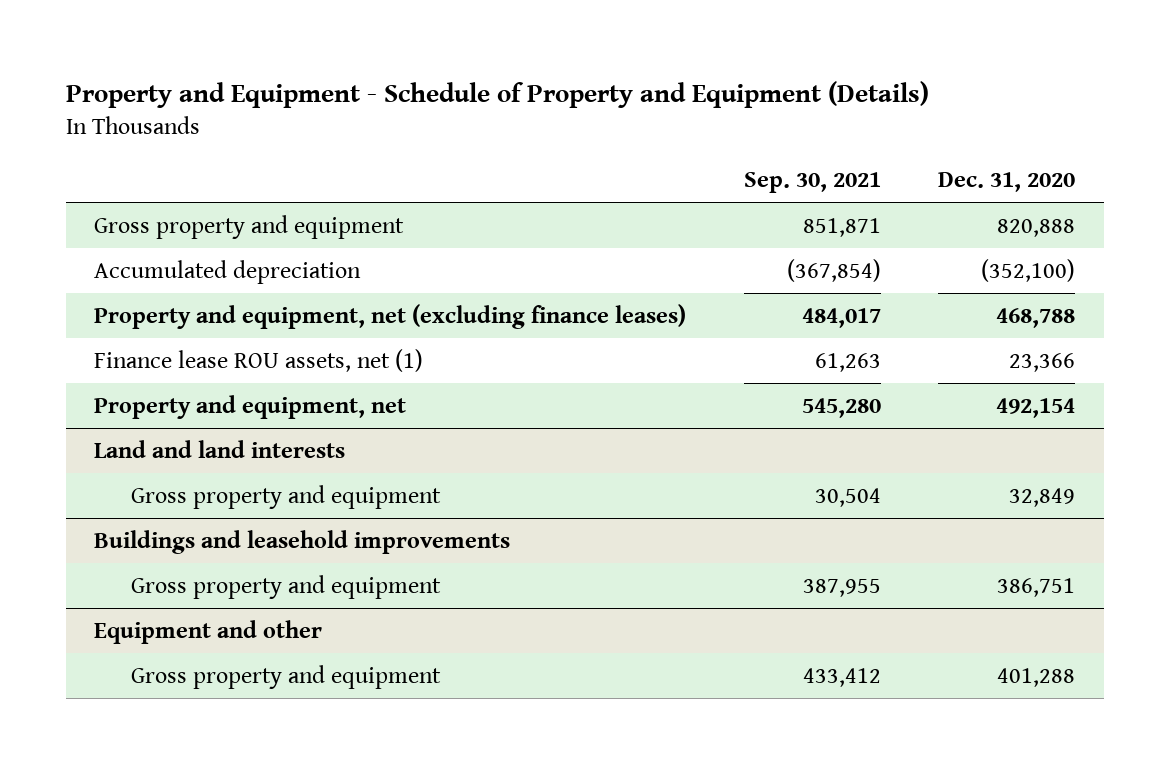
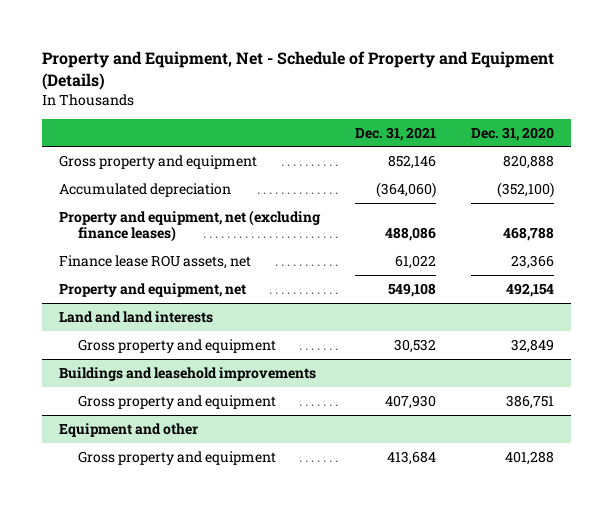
- Property and Equipment - Schedule of Property and Equipment (Details)
+ Property and Equipment, Net - Schedule of Property and Equipment (Details)
- | Sep. 30, 2021 | Dec. 31, 2020
+ | Dec. 31, 2021 | Dec. 31, 2020
- Finance lease ROU assets, net (1) | 61,263 | 23,366
+ Finance lease ROU assets, net | 61,022 | 23,366

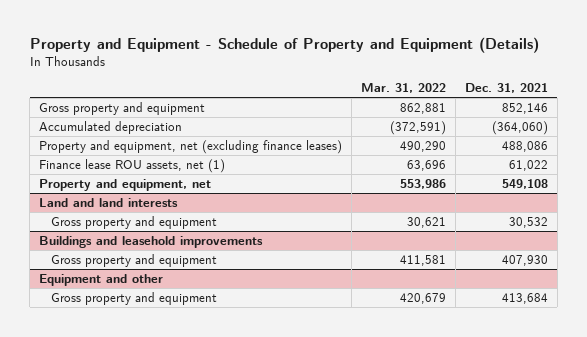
- Property and Equipment, Net - Schedule of Property and Equipment (Details)
+ Property and Equipment - Schedule of Property and Equipment (Details)
- | Dec. 31, 2021 | Dec. 31, 2020
+ | Mar. 31, 2022 | Dec. 31, 2021
- Finance lease ROU assets, net | 61,022 | 23,366
+ Finance lease ROU assets, net (1) | 63,696 | 61,022

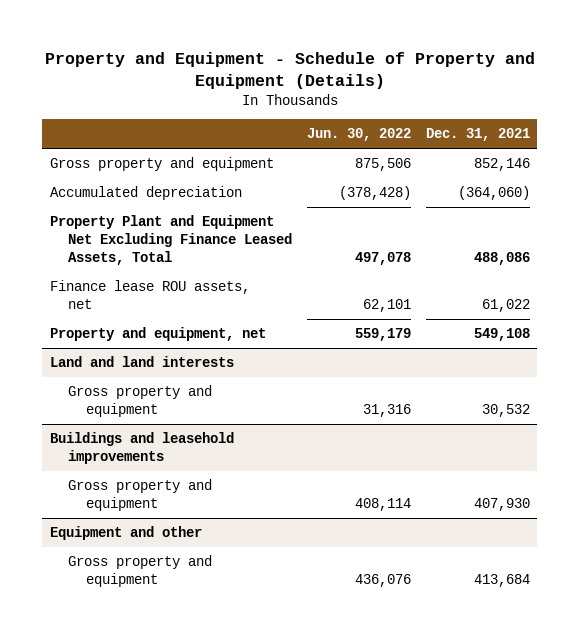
- | Mar. 31, 2022 | Dec. 31, 2021
+ | Jun. 30, 2022 | Dec. 31, 2021
- Property and equipment, net (excluding finance leases) | 490,290 | 488,086
- Finance lease ROU assets, net (1) | 63,696 | 61,022
+ Property Plant and Equipment Net Excluding Finance Leased Assets, Total | 497,078 | 488,086
+ Finance lease ROU assets, net | 62,101 | 61,022

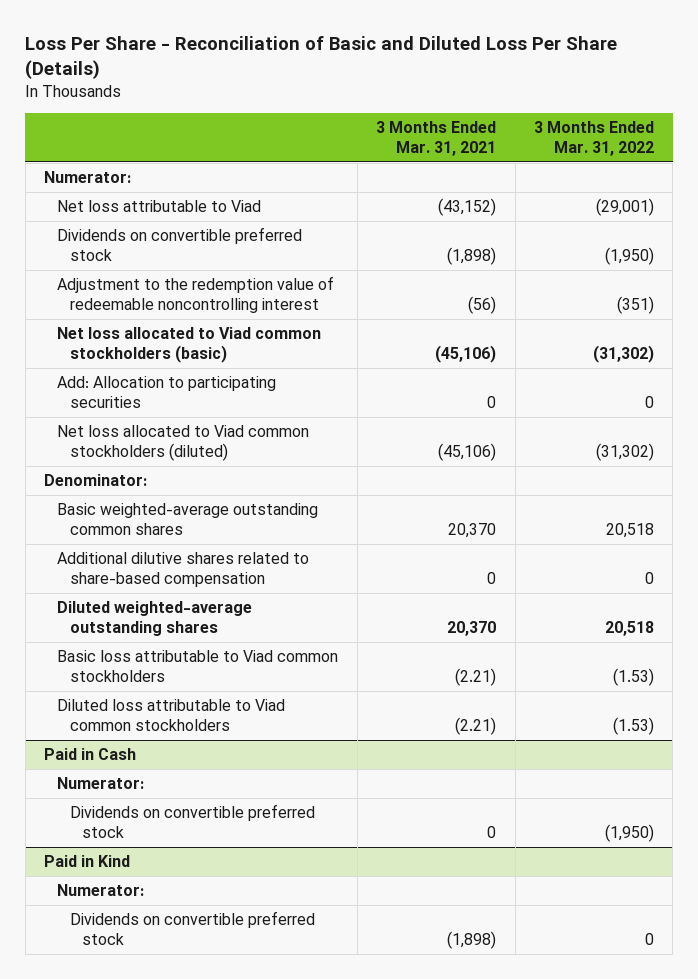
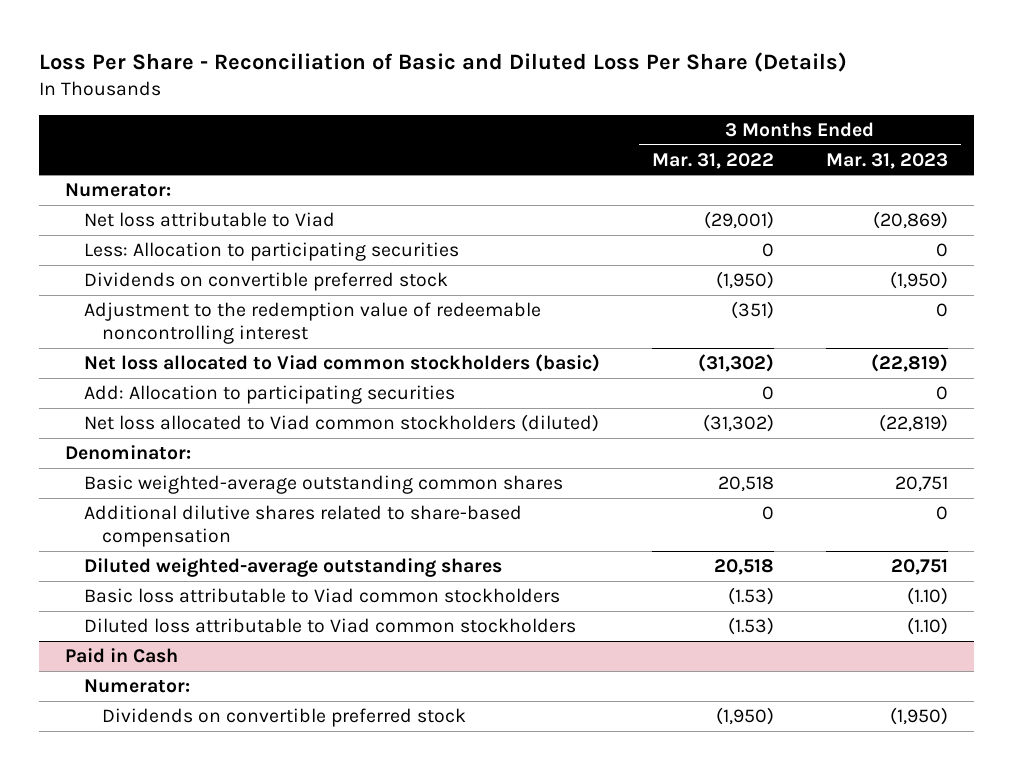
- | 3 Months Ended Mar. 31, 2021 | 3 Months Ended Mar. 31, 2022
+ | 3 Months Ended Mar. 31, 2022 | 3 Months Ended Mar. 31, 2023
+ Less: Allocation to participating securities | 0 | 0
- Paid in Kind
- Numerator:
- Dividends on convertible preferred stock | (1,898) | 0

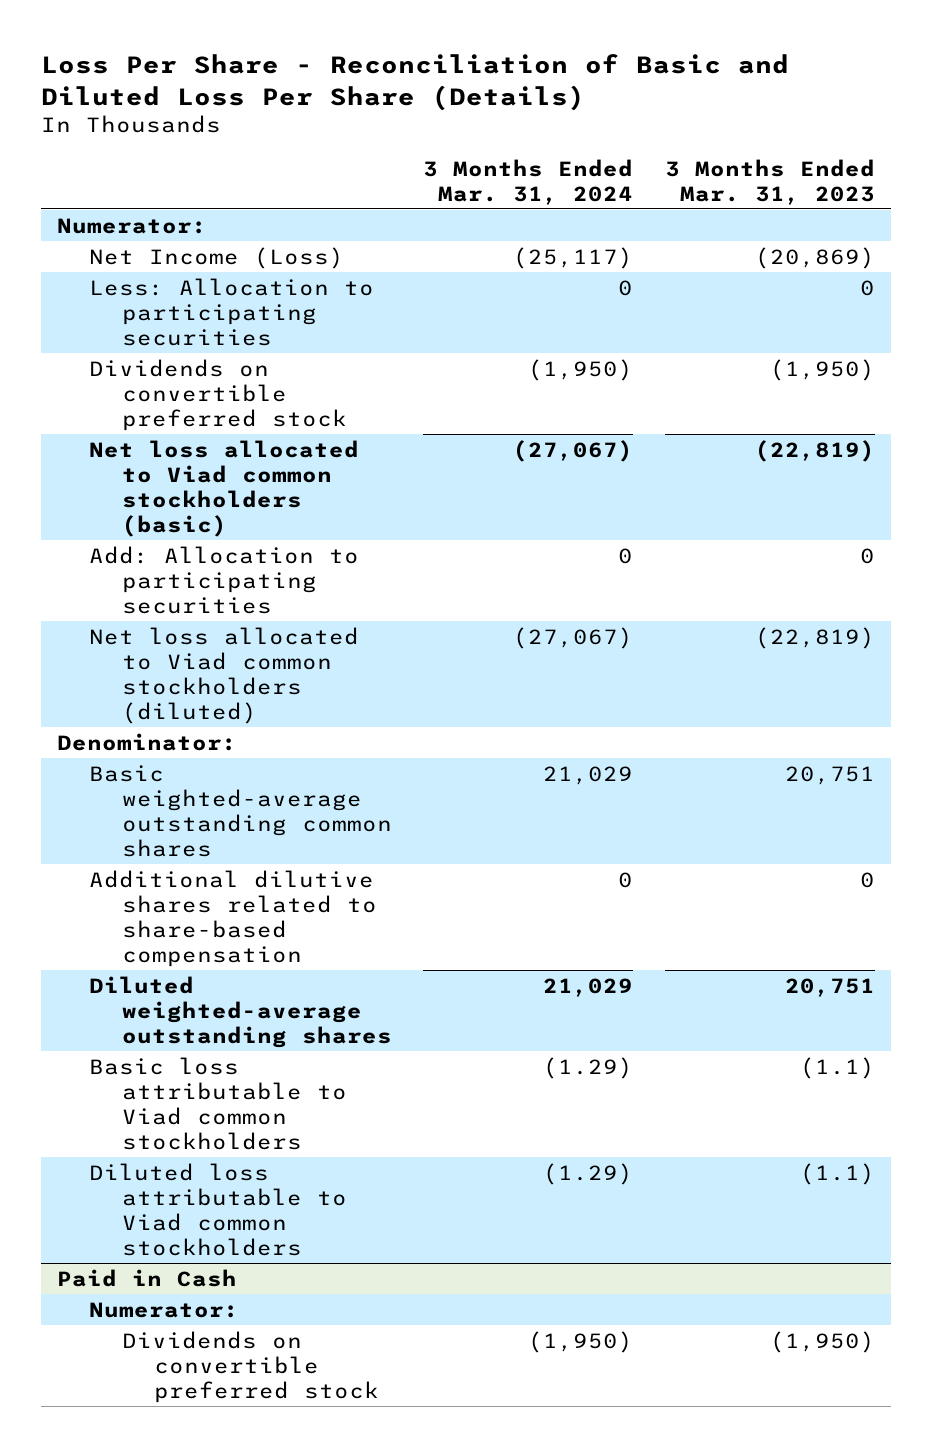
- | 3 Months Ended Mar. 31, 2022 | 3 Months Ended Mar. 31, 2023
+ | 3 Months Ended Mar. 31, 2024 | 3 Months Ended Mar. 31, 2023
- Net loss attributable to Viad | (29,001) | (20,869)
+ Net Income (Loss) | (25,117) | (20,869)
- Adjustment to the redemption value of redeemable noncontrolling interest | (351) | 0
- Basic loss attributable to Viad common stockholders | (1.53) | (1.10)
- Diluted loss attributable to Viad common stockholders | (1.53) | (1.10)
+ Basic loss attributable to Viad common stockholders | (1.29) | (1.1)
+ Diluted loss attributable to Viad common stockholders | (1.29) | (1.1)

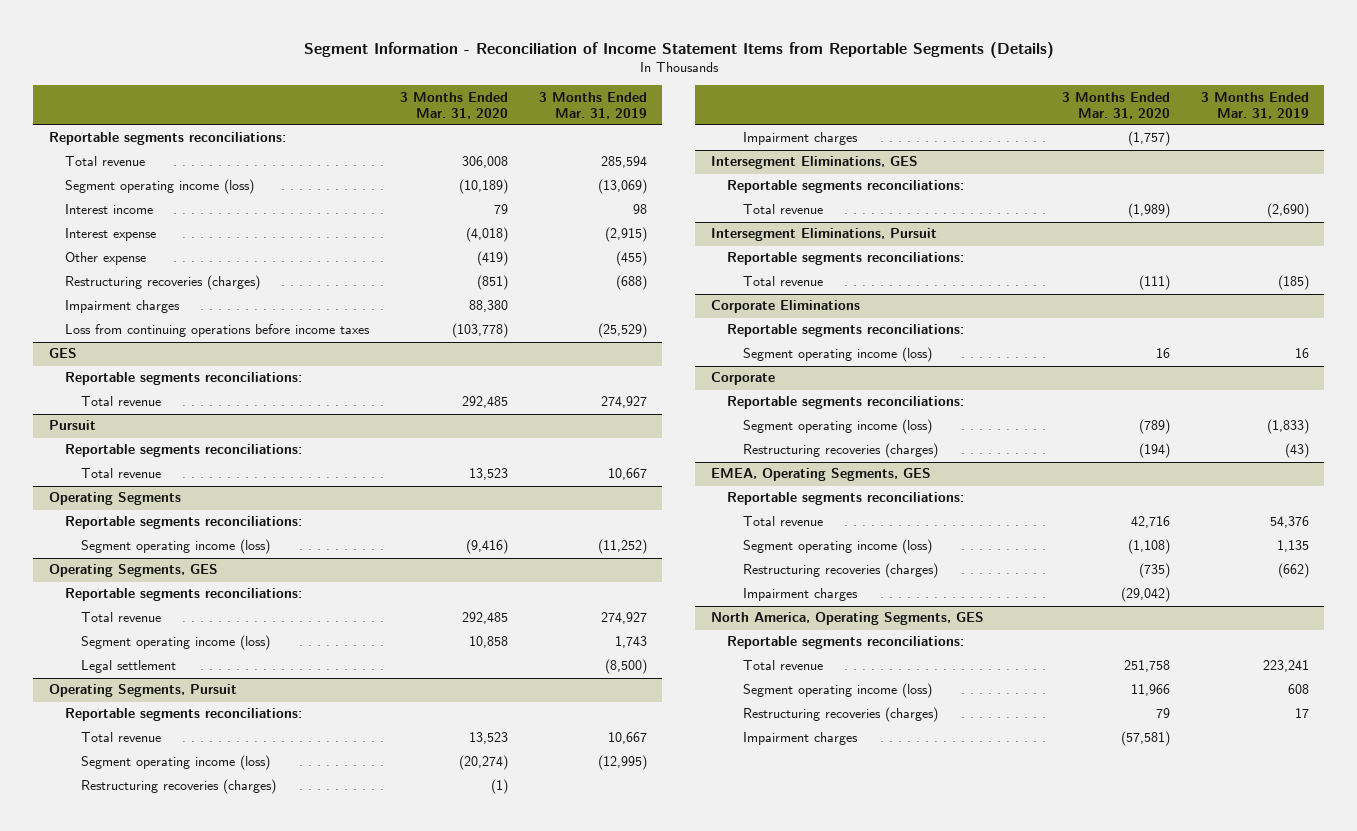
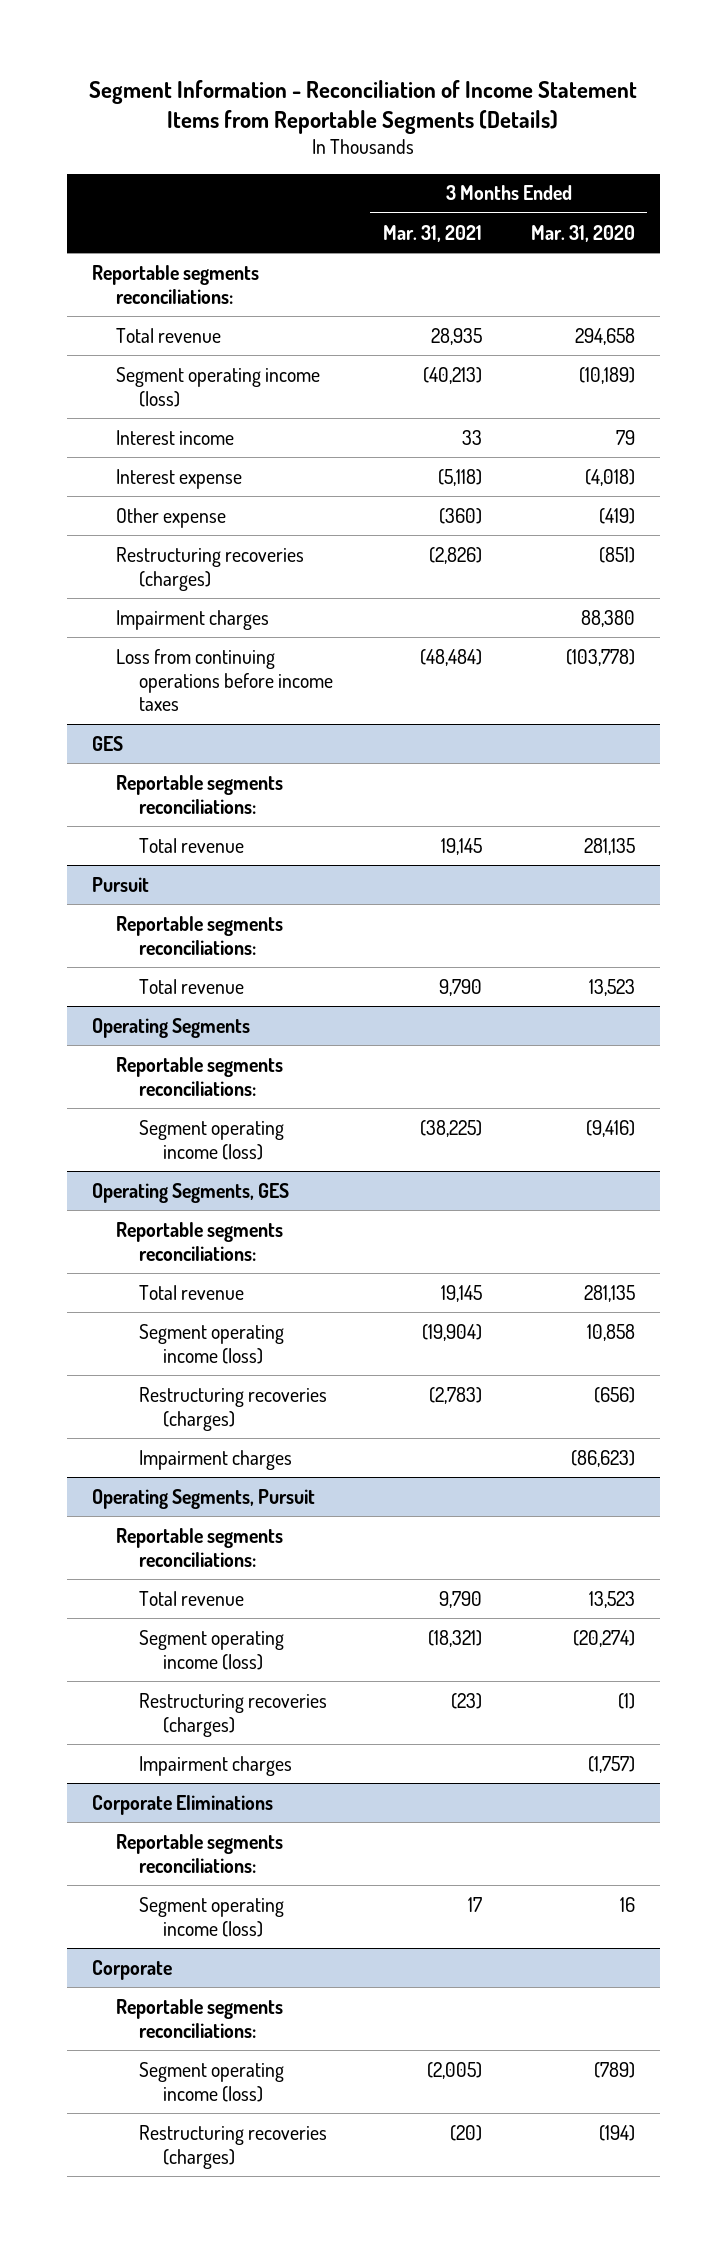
- | 3 Months Ended Mar. 31, 2020 | 3 Months Ended Mar. 31, 2019
+ | 3 Months Ended Mar. 31, 2021 | 3 Months Ended Mar. 31, 2020
- Total revenue | 306,008 | 285,594
+ Total revenue | 28,935 | 294,658
@ GES
- Total revenue | 292,485 | 274,927
+ Total revenue | 19,145 | 281,135
@ Operating Segments, GES
- Total revenue | 292,485 | 274,927
+ Total revenue | 19,145 | 281,135
- Legal settlement | | (8,500)
+ Restructuring recoveries (charges) | (2,783) | (656)
+ Impairment charges | | (86,623)
- Intersegment Eliminations, GES
- Reportable segments reconciliations:
- Total revenue | (1,989) | (2,690)
- Intersegment Eliminations, Pursuit
- Reportable segments reconciliations:
- Total revenue | (111) | (185)
- EMEA, Operating Segments, GES
- Reportable segments reconciliations:
- Total revenue | 42,716 | 54,376
- Segment operating income (loss) | (1,108) | 1,135
- Restructuring recoveries (charges) | (735) | (662)
- Impairment charges | (29,042) |
- North America, Operating Segments, GES
- Reportable segments reconciliations:
- Total revenue | 251,758 | 223,241
- Segment operating income (loss) | 11,966 | 608
- Restructuring recoveries (charges) | 79 | 17
- Impairment charges | (57,581) |

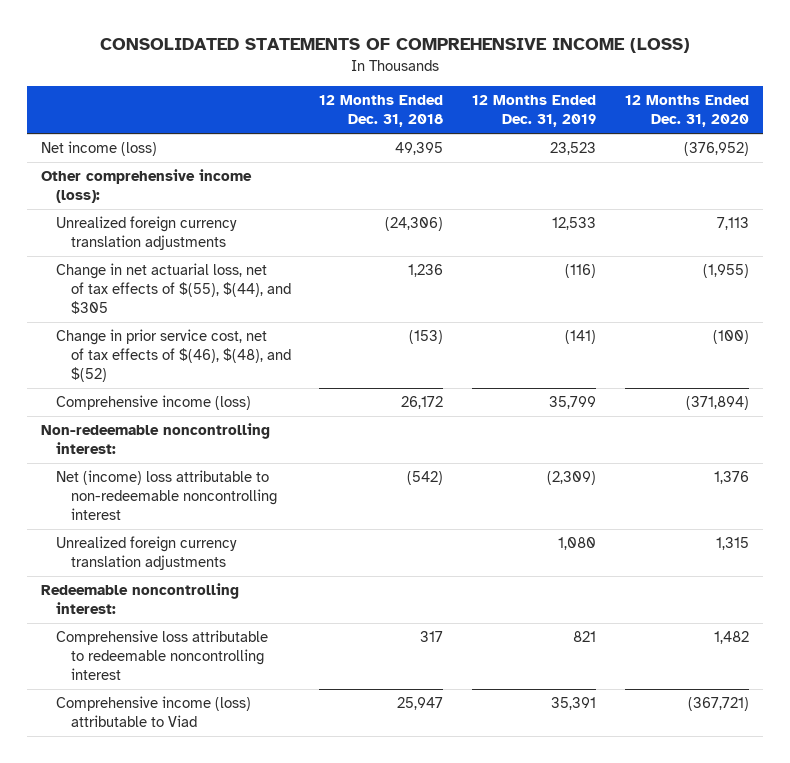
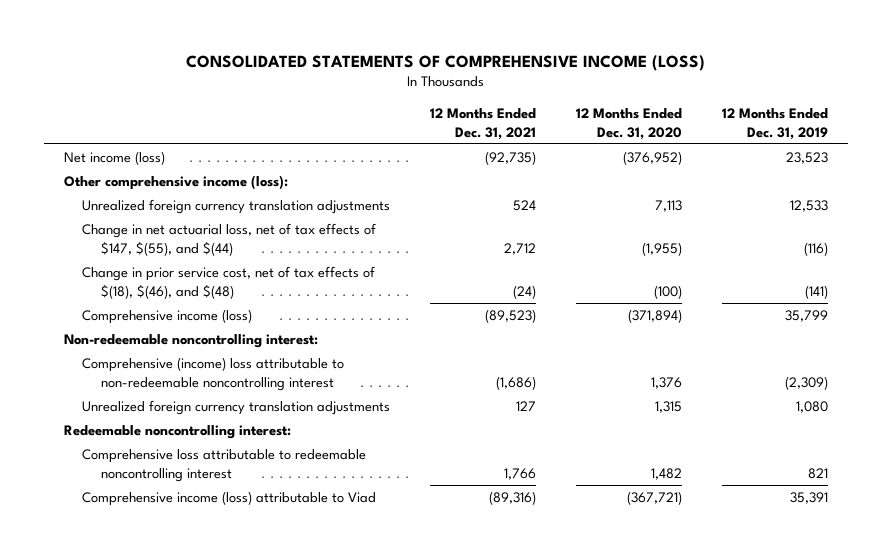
- | 12 Months Ended Dec. 31, 2018 | 12 Months Ended Dec. 31, 2019 | 12 Months Ended Dec. 31, 2020
+ | 12 Months Ended Dec. 31, 2021 | 12 Months Ended Dec. 31, 2020 | 12 Months Ended Dec. 31, 2019
- Change in net actuarial loss, net of tax effects of $(55), $(44), and $305 | 1,236 | (116) | (1,955)
- Change in prior service cost, net of tax effects of $(46), $(48), and $(52) | (153) | (141) | (100)
+ Change in net actuarial loss, net of tax effects of $147, $(55), and $(44) | 2,712 | (1,955) | (116)
+ Change in prior service cost, net of tax effects of $(18), $(46), and $(48) | (24) | (100) | (141)
- Net (income) loss attributable to non-redeemable noncontrolling interest | (542) | (2,309) | 1,376
+ Comprehensive (income) loss attributable to non-redeemable noncontrolling interest | (1,686) | 1,376 | (2,309)

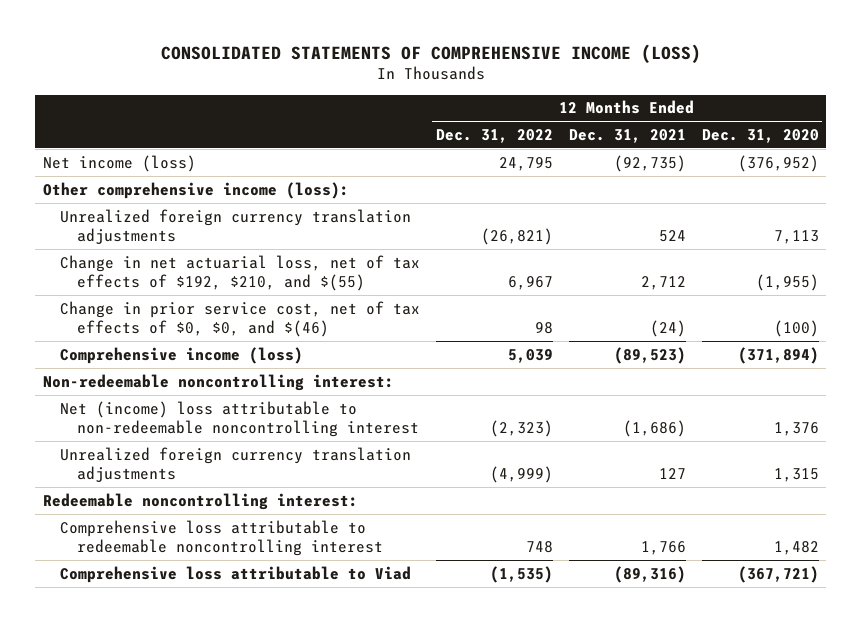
- | 12 Months Ended Dec. 31, 2021 | 12 Months Ended Dec. 31, 2020 | 12 Months Ended Dec. 31, 2019
+ | 12 Months Ended Dec. 31, 2022 | 12 Months Ended Dec. 31, 2021 | 12 Months Ended Dec. 31, 2020
- Change in net actuarial loss, net of tax effects of $147, $(55), and $(44) | 2,712 | (1,955) | (116)
- Change in prior service cost, net of tax effects of $(18), $(46), and $(48) | (24) | (100) | (141)
+ Change in net actuarial loss, net of tax effects of $192, $210, and $(55) | 6,967 | 2,712 | (1,955)
+ Change in prior service cost, net of tax effects of $0, $0, and $(46) | 98 | (24) | (100)
- Comprehensive (income) loss attributable to non-redeemable noncontrolling interest | (1,686) | 1,376 | (2,309)
+ Net (income) loss attributable to non-redeemable noncontrolling interest | (2,323) | (1,686) | 1,376
- Comprehensive income (loss) attributable to Viad | (89,316) | (367,721) | 35,391
+ Comprehensive loss attributable to Viad | (1,535) | (89,316) | (367,721)

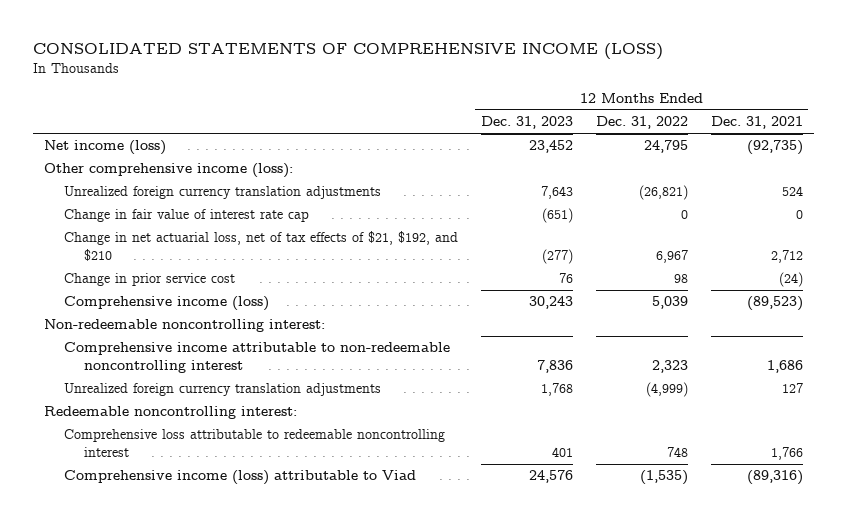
- | 12 Months Ended Dec. 31, 2022 | 12 Months Ended Dec. 31, 2021 | 12 Months Ended Dec. 31, 2020
+ | 12 Months Ended Dec. 31, 2023 | 12 Months Ended Dec. 31, 2022 | 12 Months Ended Dec. 31, 2021
- Change in net actuarial loss, net of tax effects of $192, $210, and $(55) | 6,967 | 2,712 | (1,955)
- Change in prior service cost, net of tax effects of $0, $0, and $(46) | 98 | (24) | (100)
+ Change in fair value of interest rate cap | (651) | 0 | 0
+ Change in net actuarial loss, net of tax effects of $21, $192, and $210 | (277) | 6,967 | 2,712
+ Change in prior service cost | 76 | 98 | (24)
- Net (income) loss attributable to non-redeemable noncontrolling interest | (2,323) | (1,686) | 1,376
+ Comprehensive income attributable to non-redeemable noncontrolling interest | 7,836 | 2,323 | 1,686
- Comprehensive loss attributable to Viad | (1,535) | (89,316) | (367,721)
+ Comprehensive income (loss) attributable to Viad | 24,576 | (1,535) | (89,316)

